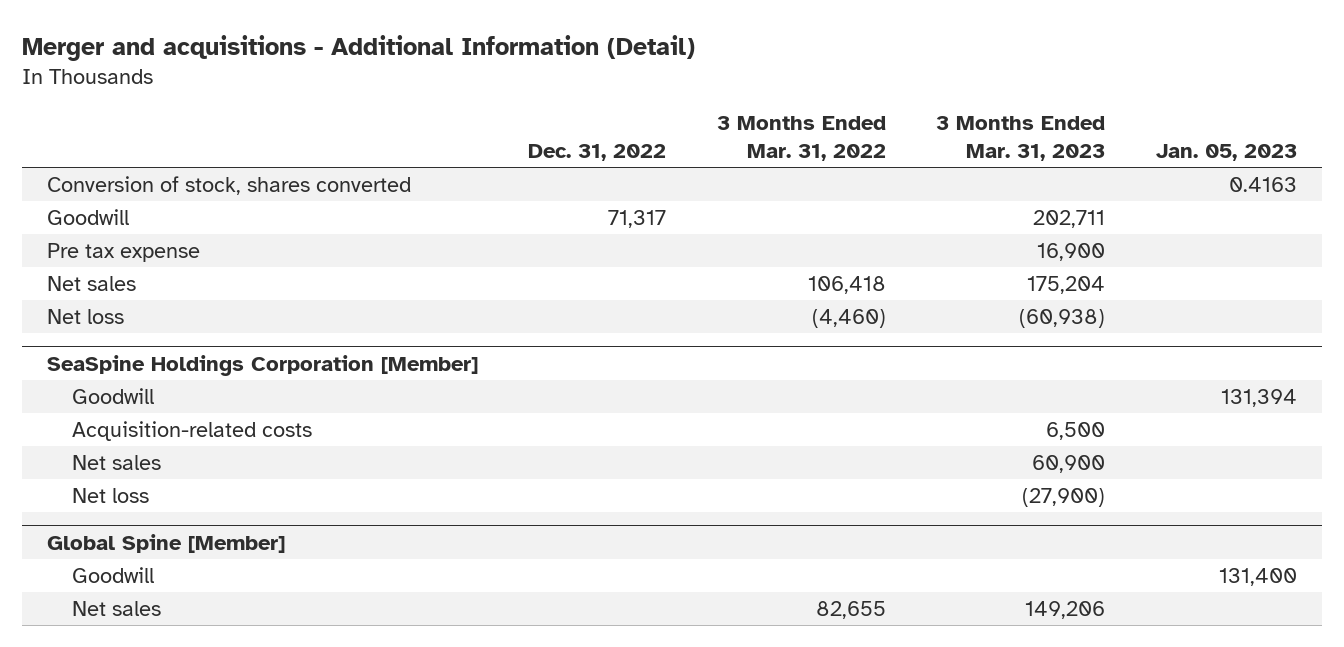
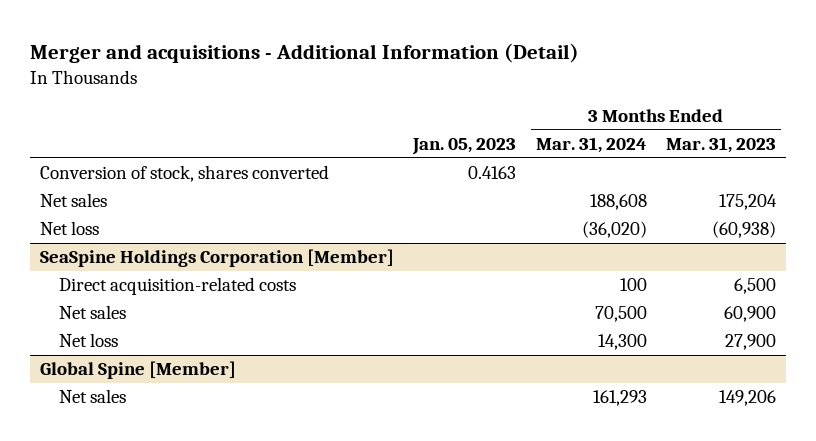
- | Dec. 31, 2022 | 3 Months Ended Mar. 31, 2022 | 3 Months Ended Mar. 31, 2023 | Jan. 05, 2023
+ | Jan. 05, 2023 | 3 Months Ended Mar. 31, 2024 | 3 Months Ended Mar. 31, 2023
- Goodwill | 71,317 | | 202,711 |
- Pre tax expense | | | 16,900 |
@ SeaSpine Holdings Corporation [Member]
- Goodwill | | | | 131,394
- Acquisition-related costs | | | 6,500 |
+ Direct acquisition-related costs | | 100 | 6,500
- Net loss | | | (27,900) |
+ Net loss | | 14,300 | 27,900
@ Global Spine [Member]
- Goodwill | | | | 131,400

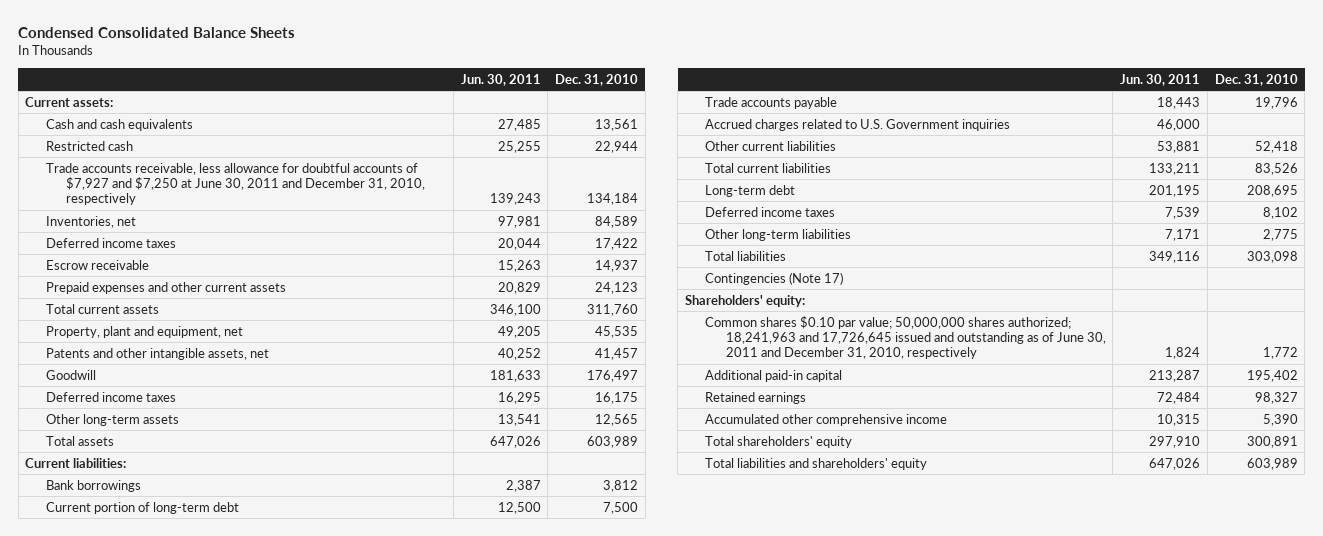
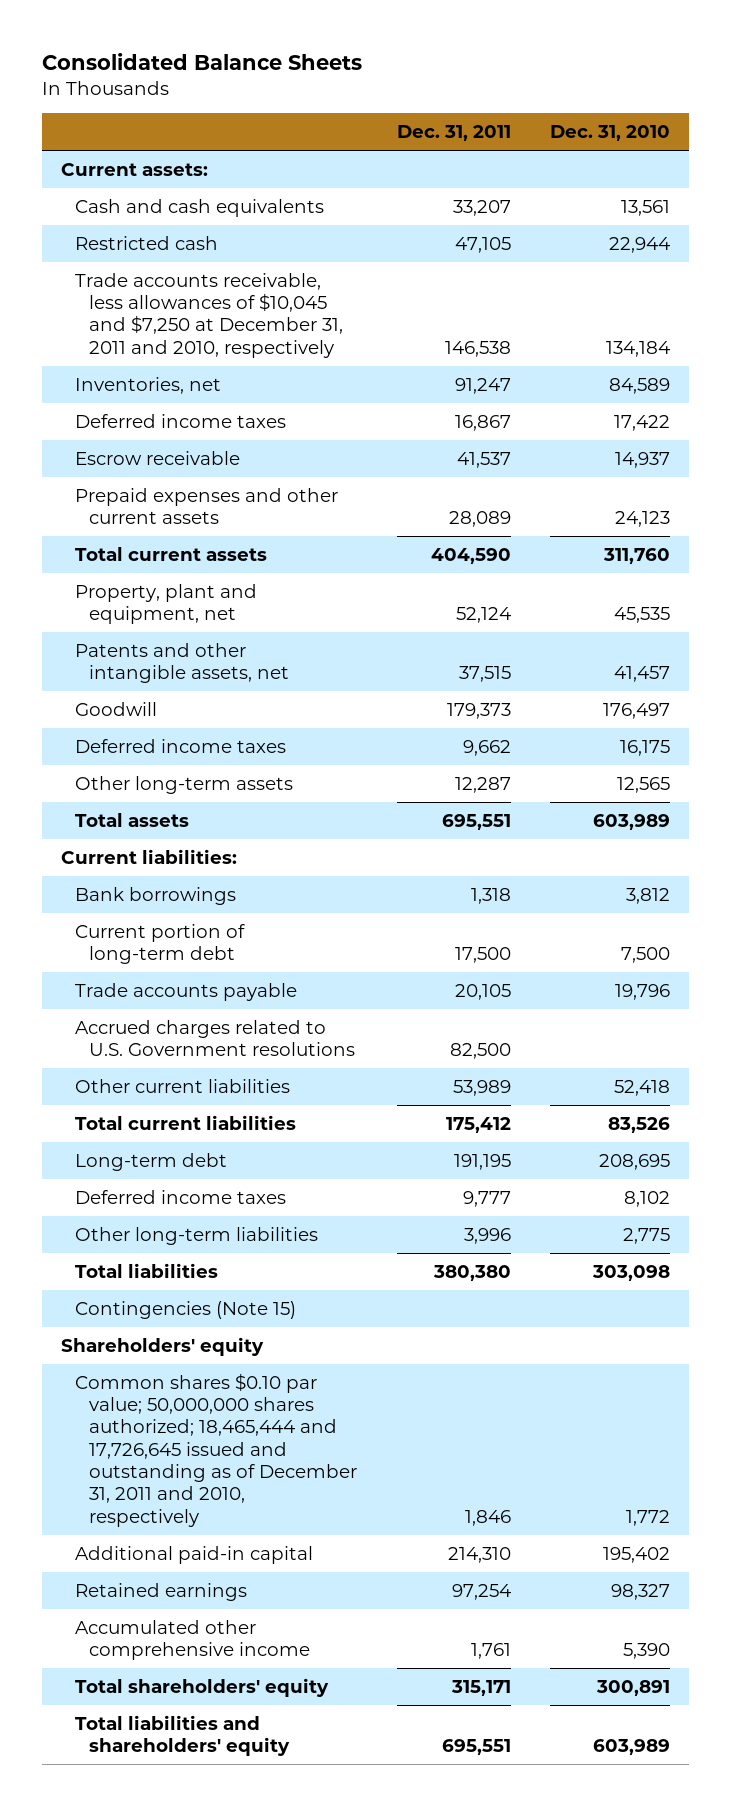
- Condensed Consolidated Balance Sheets
+ Consolidated Balance Sheets
- | Jun. 30, 2011 | Dec. 31, 2010
+ | Dec. 31, 2011 | Dec. 31, 2010
- Trade accounts receivable, less allowance for doubtful accounts of $7,927 and $7,250 at June 30, 2011 and December 31, 2010, respectively | 139,243 | 134,184
+ Trade accounts receivable, less allowances of $10,045 and $7,250 at December 31, 2011 and 2010, respectively | 146,538 | 134,184
- Accrued charges related to U.S. Government inquiries | 46,000 |
+ Accrued charges related to U.S. Government resolutions | 82,500 |
- Contingencies (Note 17)
- Shareholders' equity:
- Common shares $0.10 par value; 50,000,000 shares authorized; 18,241,963 and 17,726,645 issued and outstanding as of June 30, 2011 and December 31, 2010, respectively | 1,824 | 1,772
+ Contingencies (Note 15)
+ Shareholders' equity
+ Common shares $0.10 par value; 50,000,000 shares authorized; 18,465,444 and 17,726,645 issued and outstanding as of December 31, 2011 and 2010, respectively | 1,846 | 1,772

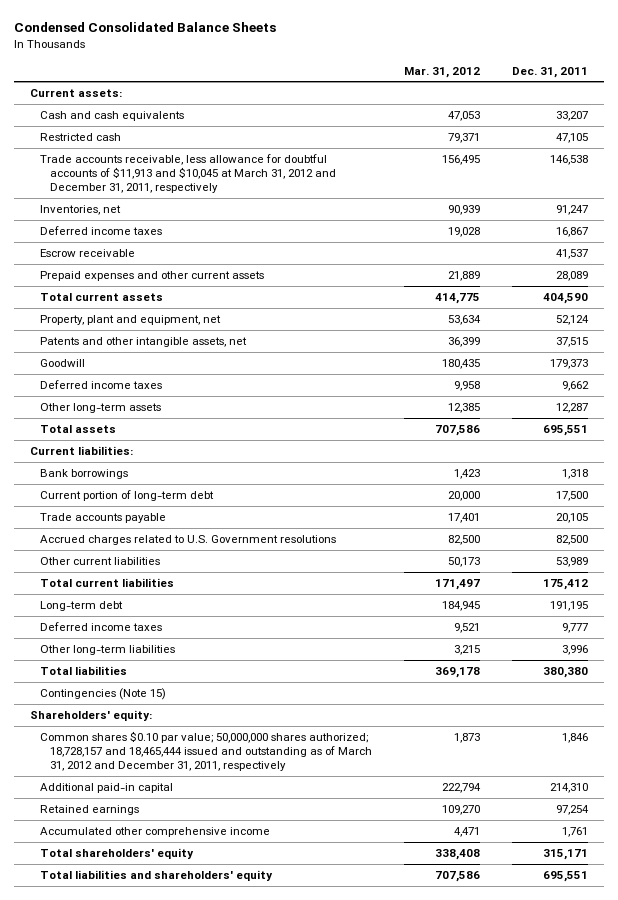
- Consolidated Balance Sheets
+ Condensed Consolidated Balance Sheets
- | Dec. 31, 2011 | Dec. 31, 2010
+ | Mar. 31, 2012 | Dec. 31, 2011
- Trade accounts receivable, less allowances of $10,045 and $7,250 at December 31, 2011 and 2010, respectively | 146,538 | 134,184
+ Trade accounts receivable, less allowance for doubtful accounts of $11,913 and $10,045 at March 31, 2012 and December 31, 2011, respectively | 156,495 | 146,538
- Shareholders' equity
- Common shares $0.10 par value; 50,000,000 shares authorized; 18,465,444 and 17,726,645 issued and outstanding as of December 31, 2011 and 2010, respectively | 1,846 | 1,772
+ Shareholders' equity:
+ Common shares $0.10 par value; 50,000,000 shares authorized; 18,728,157 and 18,465,444 issued and outstanding as of March 31, 2012 and December 31, 2011, respectively | 1,873 | 1,846

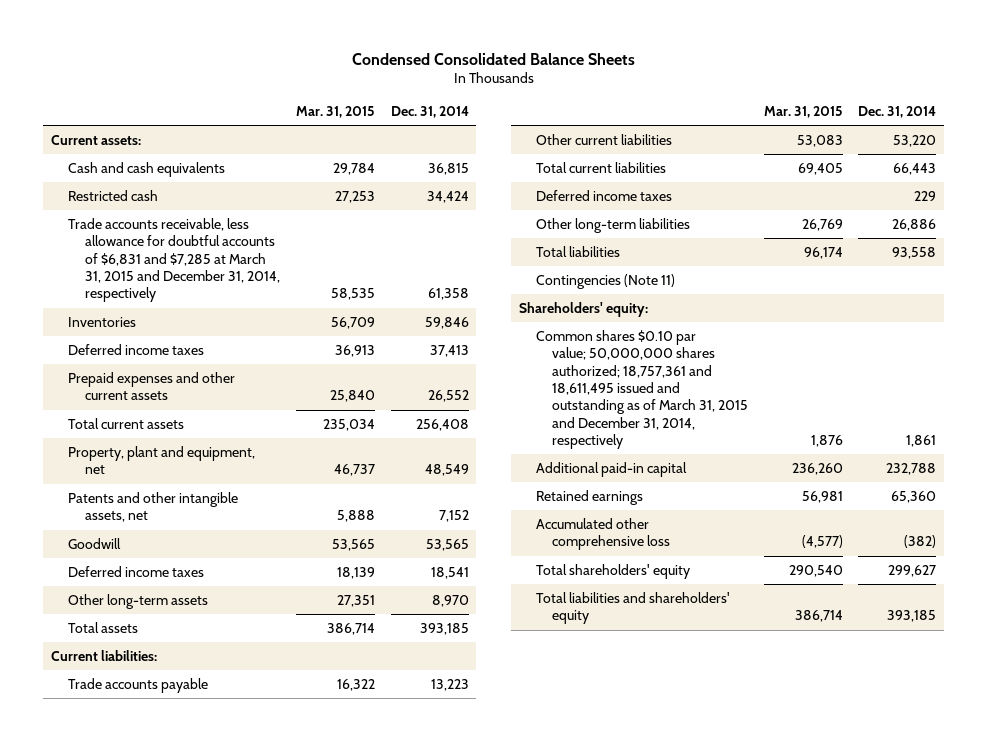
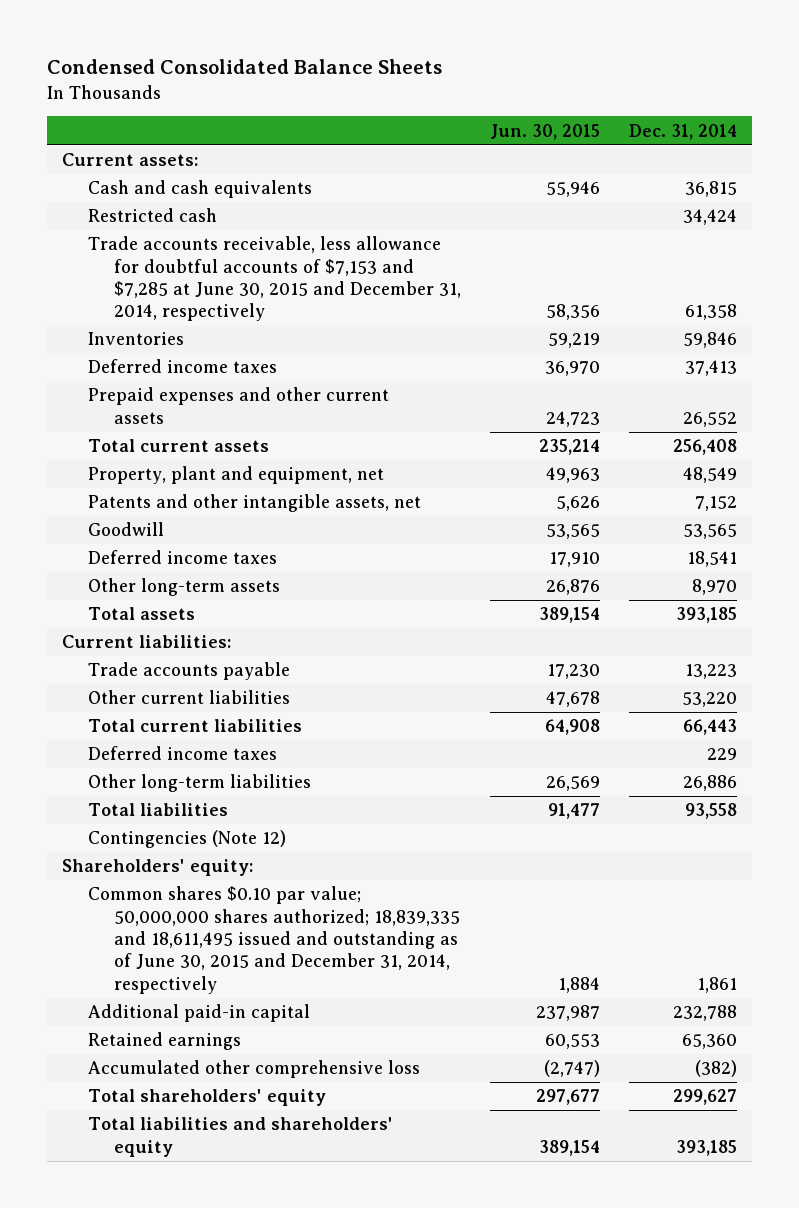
- | Mar. 31, 2015 | Dec. 31, 2014
+ | Jun. 30, 2015 | Dec. 31, 2014
- Trade accounts receivable, less allowance for doubtful accounts of $6,831 and $7,285 at March 31, 2015 and December 31, 2014, respectively | 58,535 | 61,358
+ Trade accounts receivable, less allowance for doubtful accounts of $7,153 and $7,285 at June 30, 2015 and December 31, 2014, respectively | 58,356 | 61,358
- Contingencies (Note 11)
+ Contingencies (Note 12)
- Common shares $0.10 par value; 50,000,000 shares authorized; 18,757,361 and 18,611,495 issued and outstanding as of March 31, 2015 and December 31, 2014, respectively | 1,876 | 1,861
+ Common shares $0.10 par value; 50,000,000 shares authorized; 18,839,335 and 18,611,495 issued and outstanding as of June 30, 2015 and December 31, 2014, respectively | 1,884 | 1,861

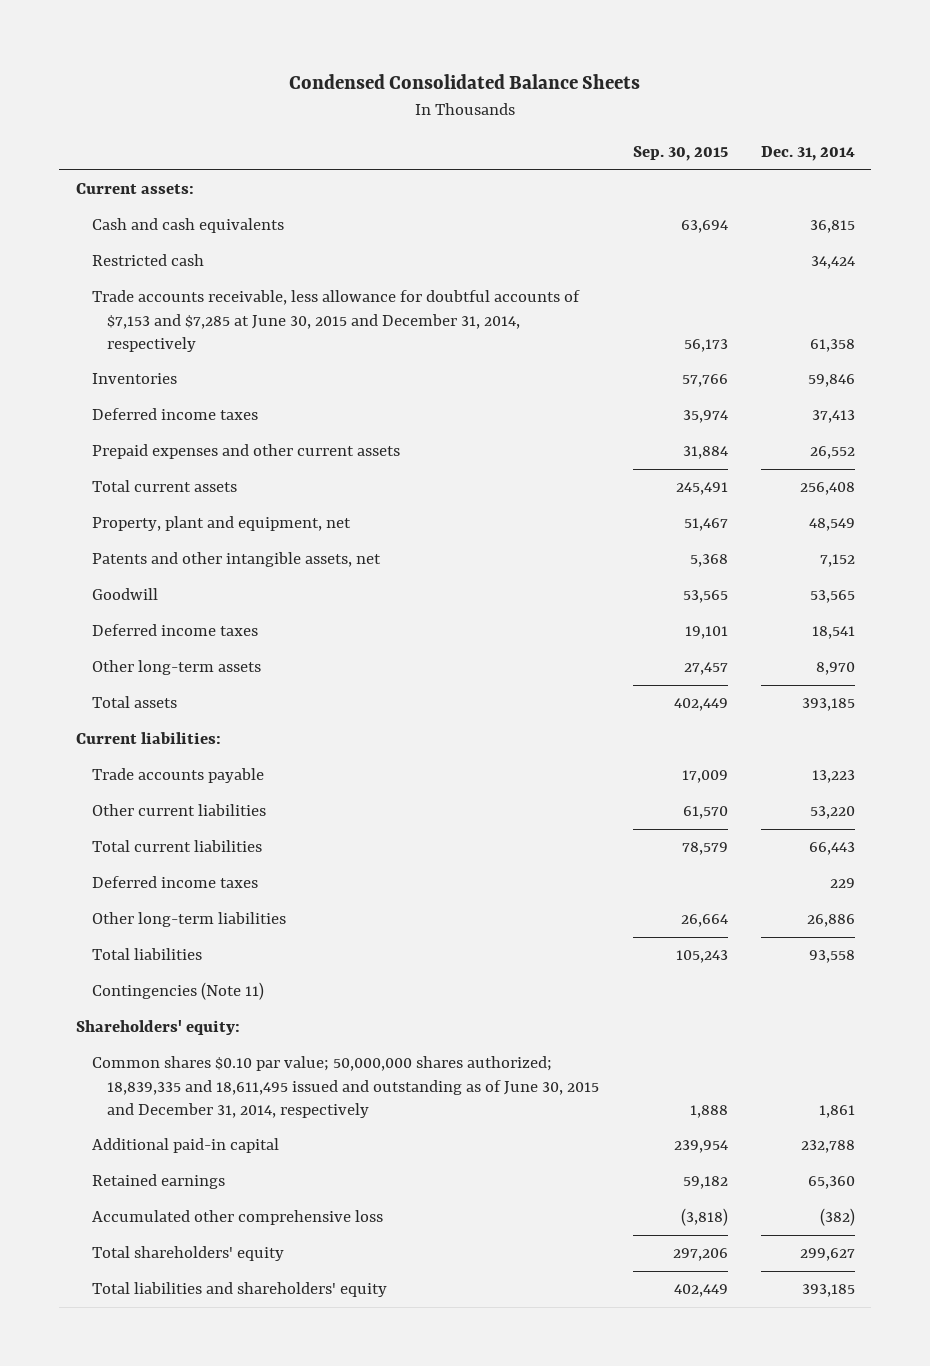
- | Jun. 30, 2015 | Dec. 31, 2014
+ | Sep. 30, 2015 | Dec. 31, 2014
- Contingencies (Note 12)
+ Contingencies (Note 11)

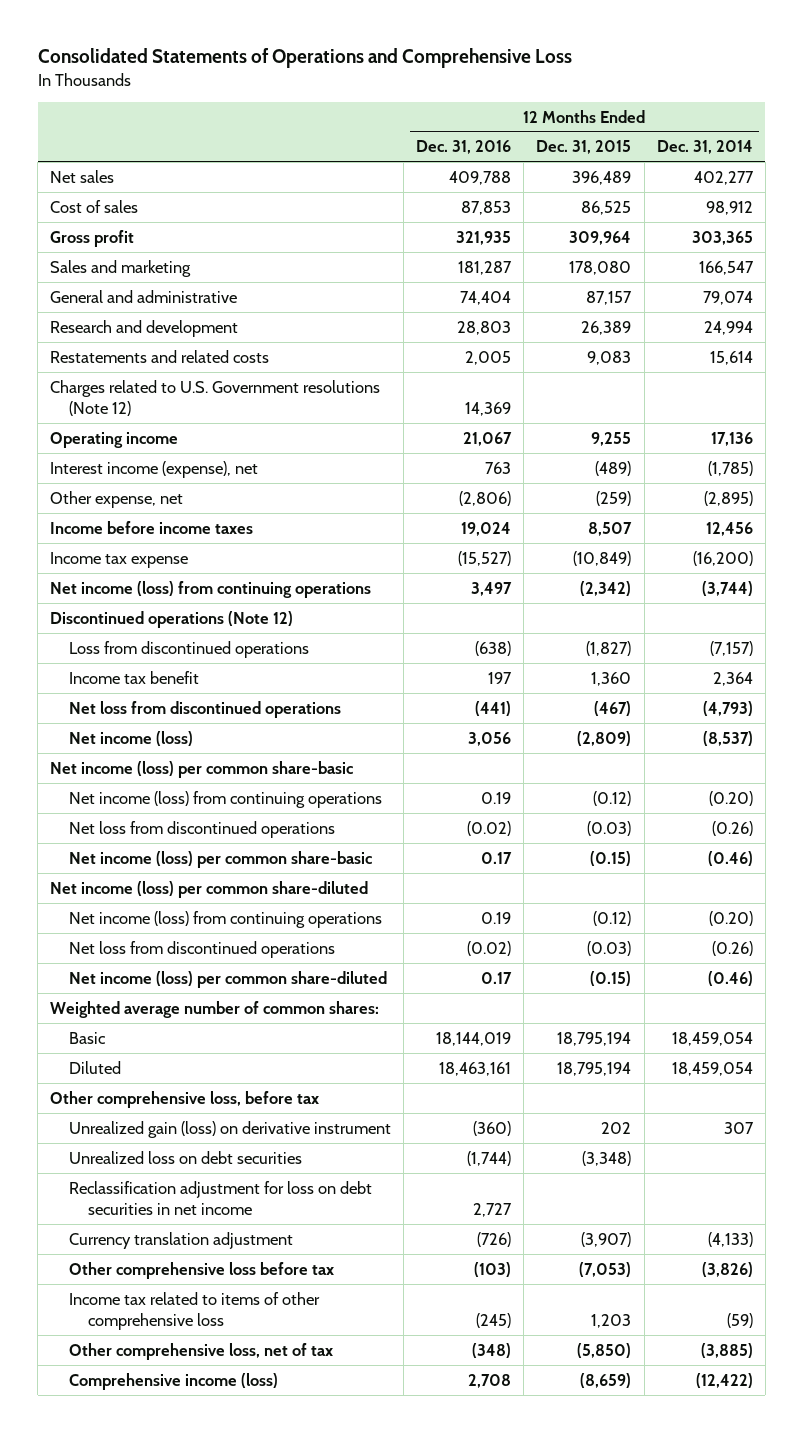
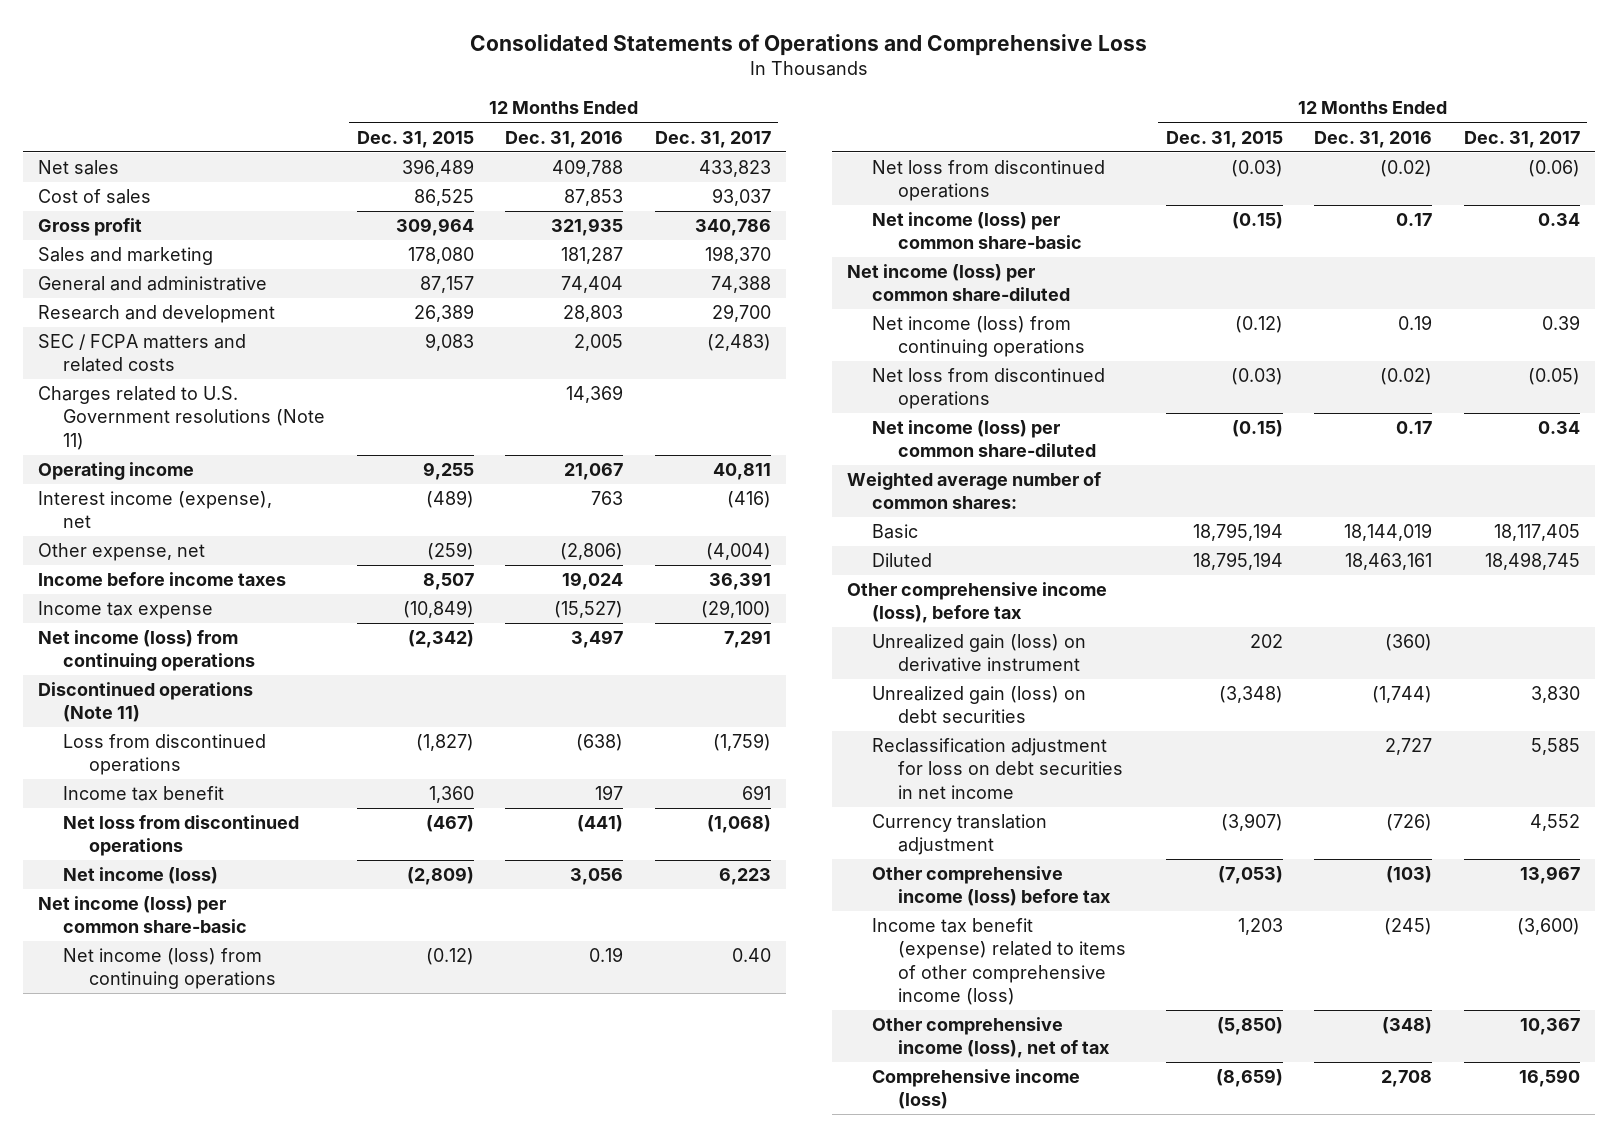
- | 12 Months Ended Dec. 31, 2016 | 12 Months Ended Dec. 31, 2015 | 12 Months Ended Dec. 31, 2014
+ | 12 Months Ended Dec. 31, 2015 | 12 Months Ended Dec. 31, 2016 | 12 Months Ended Dec. 31, 2017
- Restatements and related costs | 2,005 | 9,083 | 15,614
- Charges related to U.S. Government resolutions (Note 12) | 14,369 | |
+ SEC / FCPA matters and related costs | 9,083 | 2,005 | (2,483)
+ Charges related to U.S. Government resolutions (Note 11) | | 14,369 |
- Discontinued operations (Note 12)
+ Discontinued operations (Note 11)
- Other comprehensive loss, before tax
+ Other comprehensive income (loss), before tax
- Unrealized loss on debt securities | (1,744) | (3,348) |
+ Unrealized gain (loss) on debt securities | (3,348) | (1,744) | 3,830
- Other comprehensive loss before tax | (103) | (7,053) | (3,826)
- Income tax related to items of other comprehensive loss | (245) | 1,203 | (59)
- Other comprehensive loss, net of tax | (348) | (5,850) | (3,885)
+ Other comprehensive income (loss) before tax | (7,053) | (103) | 13,967
+ Income tax benefit (expense) related to items of other comprehensive income (loss) | 1,203 | (245) | (3,600)
+ Other comprehensive income (loss), net of tax | (5,850) | (348) | 10,367

